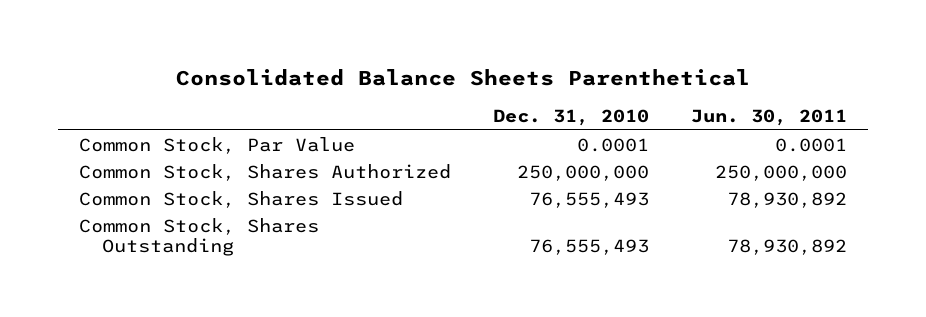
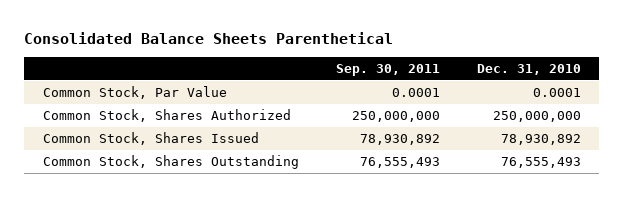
- | Dec. 31, 2010 | Jun. 30, 2011
+ | Sep. 30, 2011 | Dec. 31, 2010
- Common Stock, Shares Issued | 76,555,493 | 78,930,892
+ Common Stock, Shares Issued | 78,930,892 | 78,930,892

